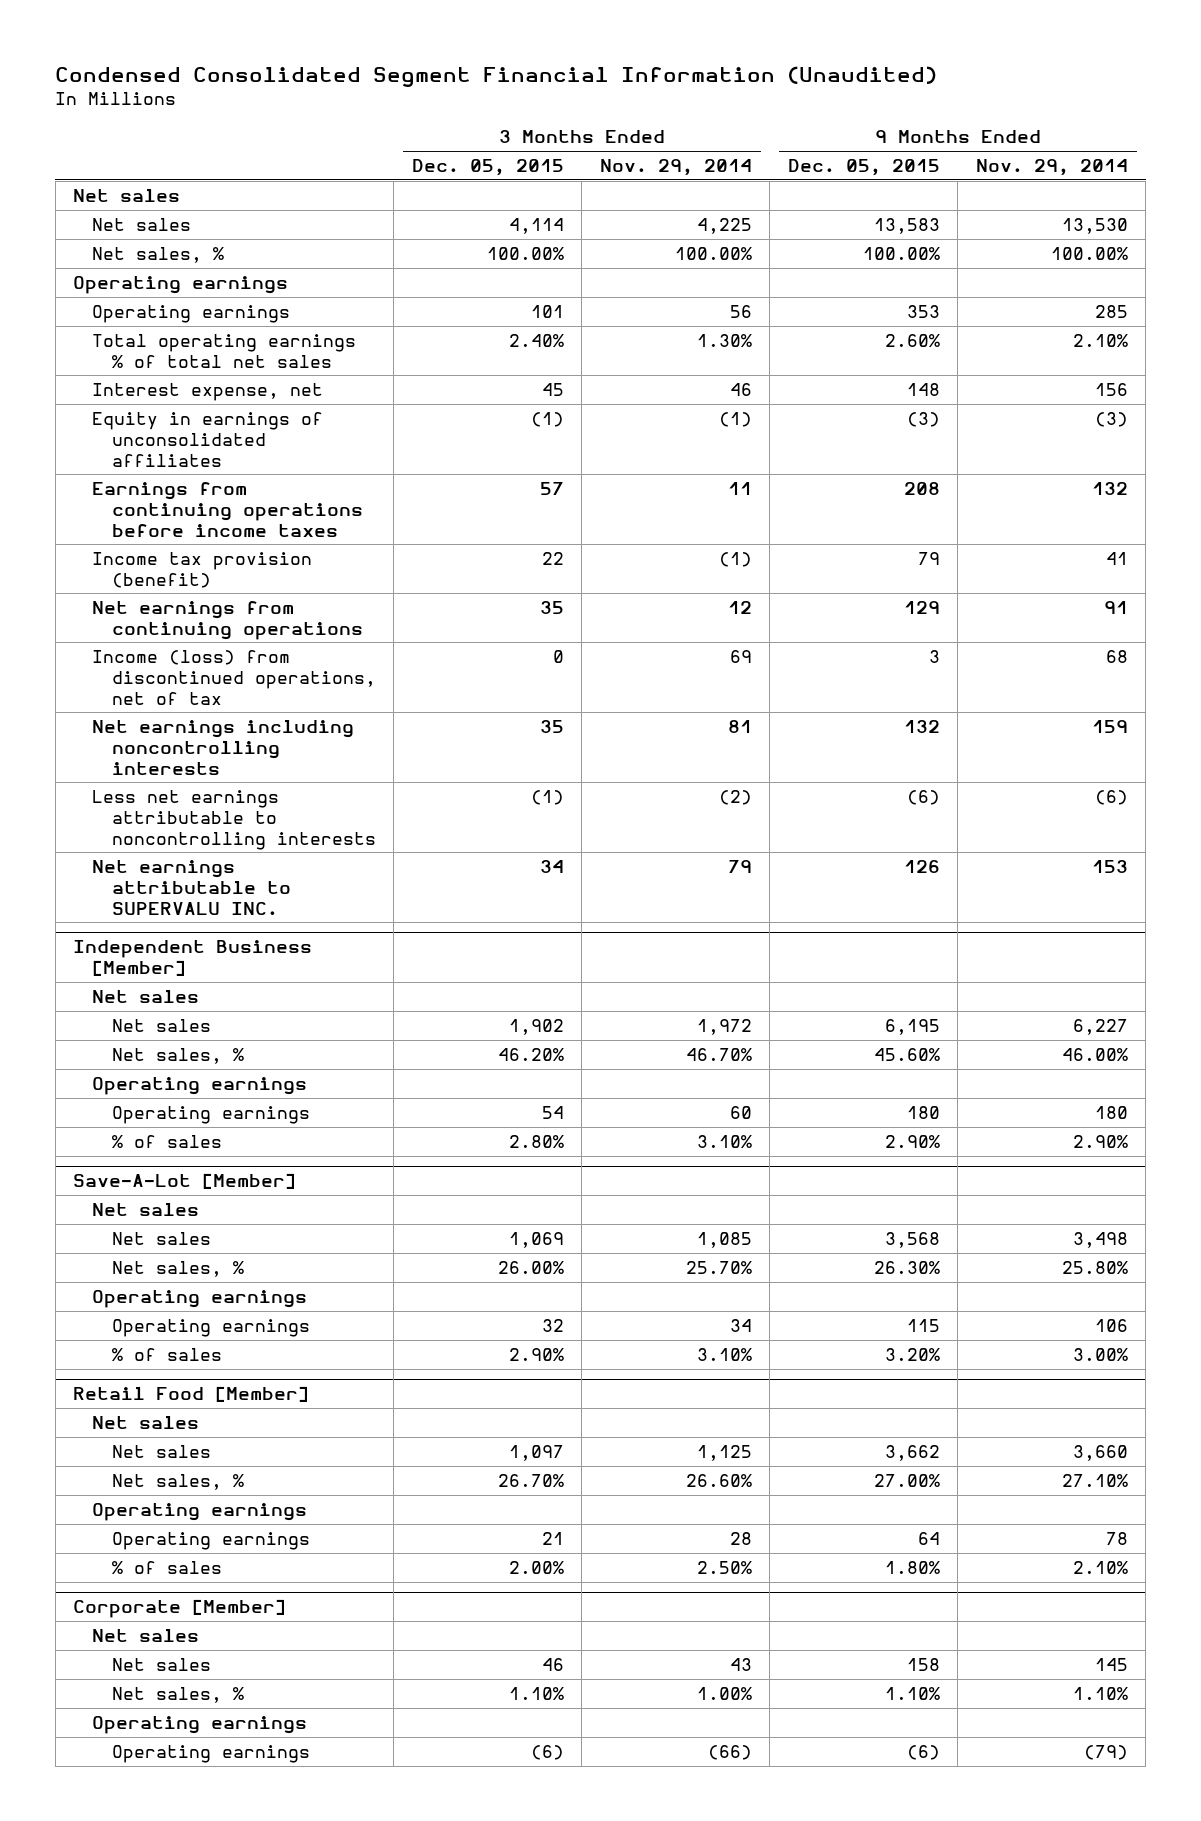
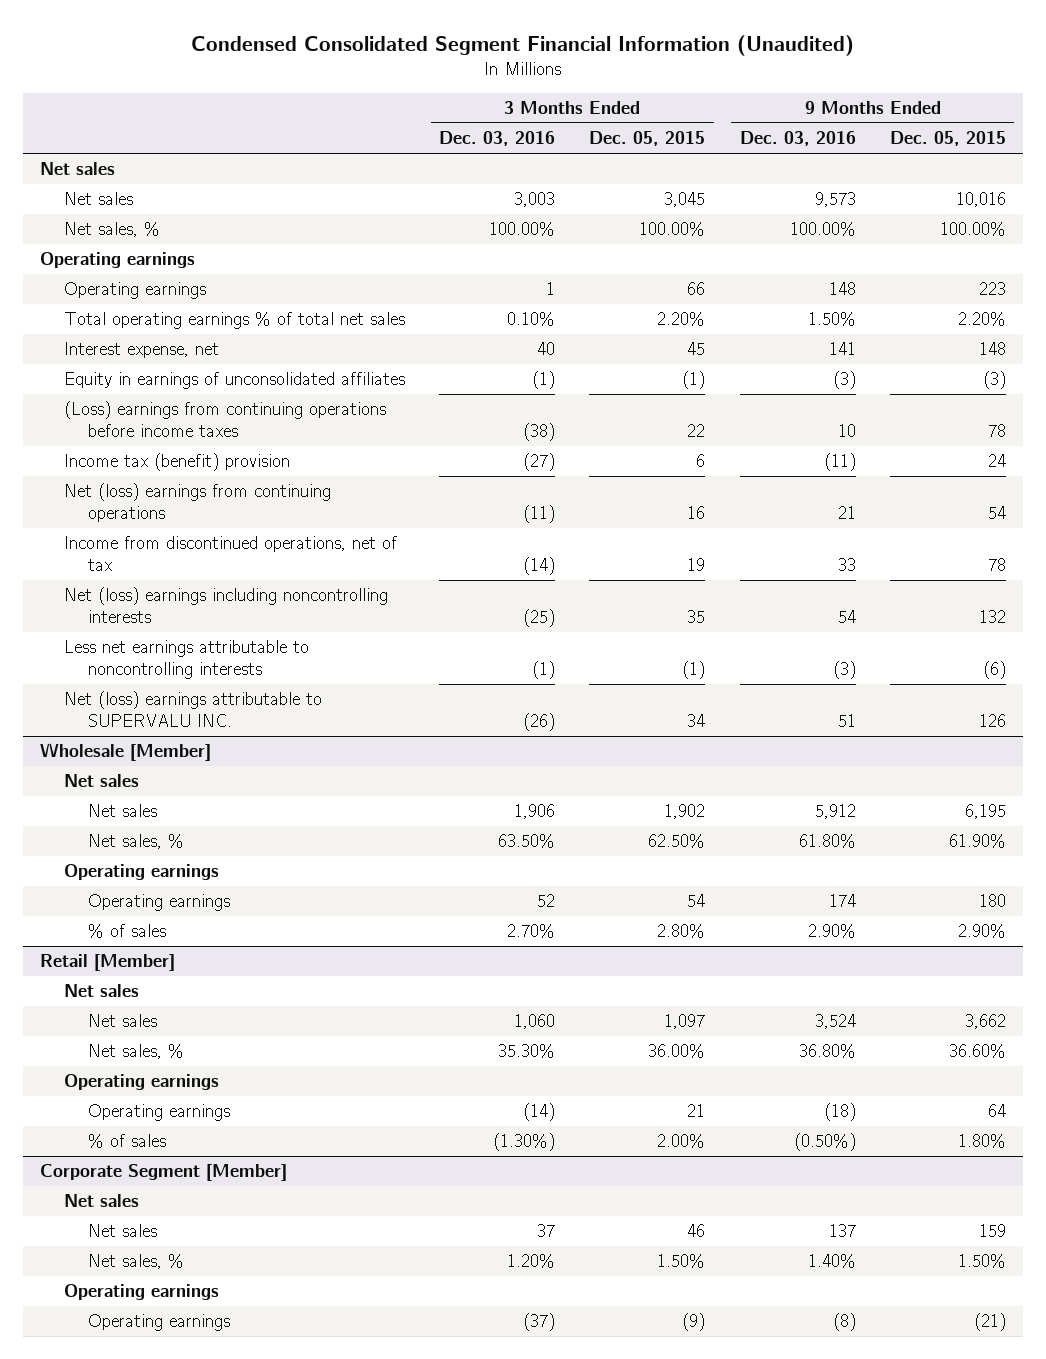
- | 3 Months Ended Dec. 05, 2015 | 3 Months Ended Nov. 29, 2014 | 9 Months Ended Dec. 05, 2015 | 9 Months Ended Nov. 29, 2014
+ | 3 Months Ended Dec. 03, 2016 | 3 Months Ended Dec. 05, 2015 | 9 Months Ended Dec. 03, 2016 | 9 Months Ended Dec. 05, 2015
- Net sales | 4,114 | 4,225 | 13,583 | 13,530
+ Net sales | 3,003 | 3,045 | 9,573 | 10,016
- Operating earnings | 101 | 56 | 353 | 285
- Total operating earnings % of total net sales | 2.40% | 1.30% | 2.60% | 2.10%
+ Operating earnings | 1 | 66 | 148 | 223
+ Total operating earnings % of total net sales | 0.10% | 2.20% | 1.50% | 2.20%
- Earnings from continuing operations before income taxes | 57 | 11 | 208 | 132
- Income tax provision (benefit) | 22 | (1) | 79 | 41
- Net earnings from continuing operations | 35 | 12 | 129 | 91
- Income (loss) from discontinued operations, net of tax | 0 | 69 | 3 | 68
- Net earnings including noncontrolling interests | 35 | 81 | 132 | 159
+ (Loss) earnings from continuing operations before income taxes | (38) | 22 | 10 | 78
+ Income tax (benefit) provision | (27) | 6 | (11) | 24
+ Net (loss) earnings from continuing operations | (11) | 16 | 21 | 54
+ Income from discontinued operations, net of tax | (14) | 19 | 33 | 78
+ Net (loss) earnings including noncontrolling interests | (25) | 35 | 54 | 132
- Net earnings attributable to SUPERVALU INC. | 34 | 79 | 126 | 153
- Independent Business [Member]
+ Net (loss) earnings attributable to SUPERVALU INC. | (26) | 34 | 51 | 126
+ Wholesale [Member]
- Net sales, % | 46.20% | 46.70% | 45.60% | 46.00%
+ Net sales, % | 63.50% | 62.50% | 61.80% | 61.90%
- Save-A-Lot [Member]
- Net sales
- Net sales | 1,069 | 1,085 | 3,568 | 3,498
- Net sales, % | 26.00% | 25.70% | 26.30% | 25.80%
- Operating earnings
- Operating earnings | 32 | 34 | 115 | 106
- % of sales | 2.90% | 3.10% | 3.20% | 3.00%
- Retail Food [Member]
+ Retail [Member]
- Net sales, % | 26.70% | 26.60% | 27.00% | 27.10%
+ Net sales, % | 35.30% | 36.00% | 36.80% | 36.60%
- Corporate [Member]
+ Corporate Segment [Member]
- Net sales | 46 | 43 | 158 | 145
- Net sales, % | 1.10% | 1.00% | 1.10% | 1.10%
+ Net sales | 37 | 46 | 137 | 159
+ Net sales, % | 1.20% | 1.50% | 1.40% | 1.50%
- Operating earnings | (6) | (66) | (6) | (79)
+ Operating earnings | (37) | (9) | (8) | (21)

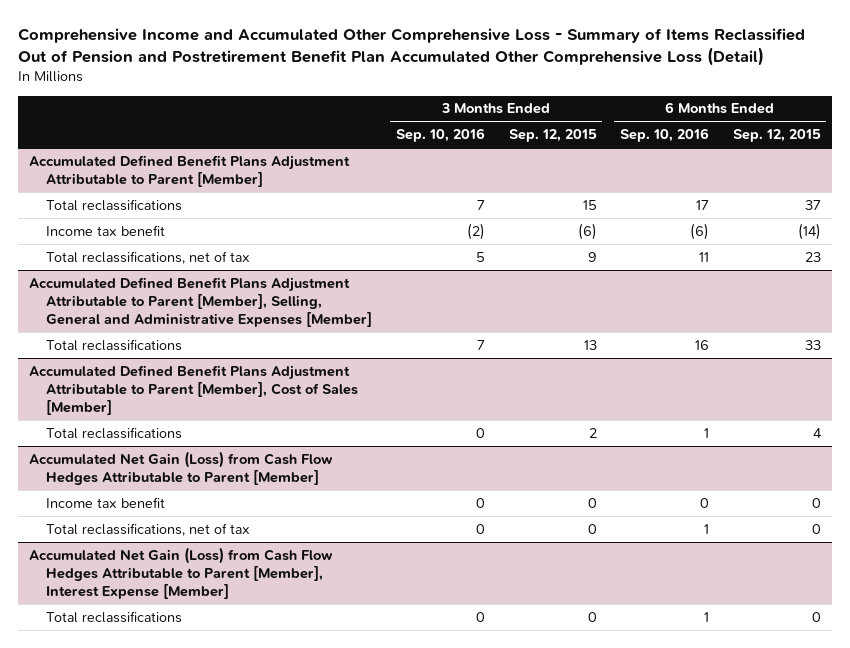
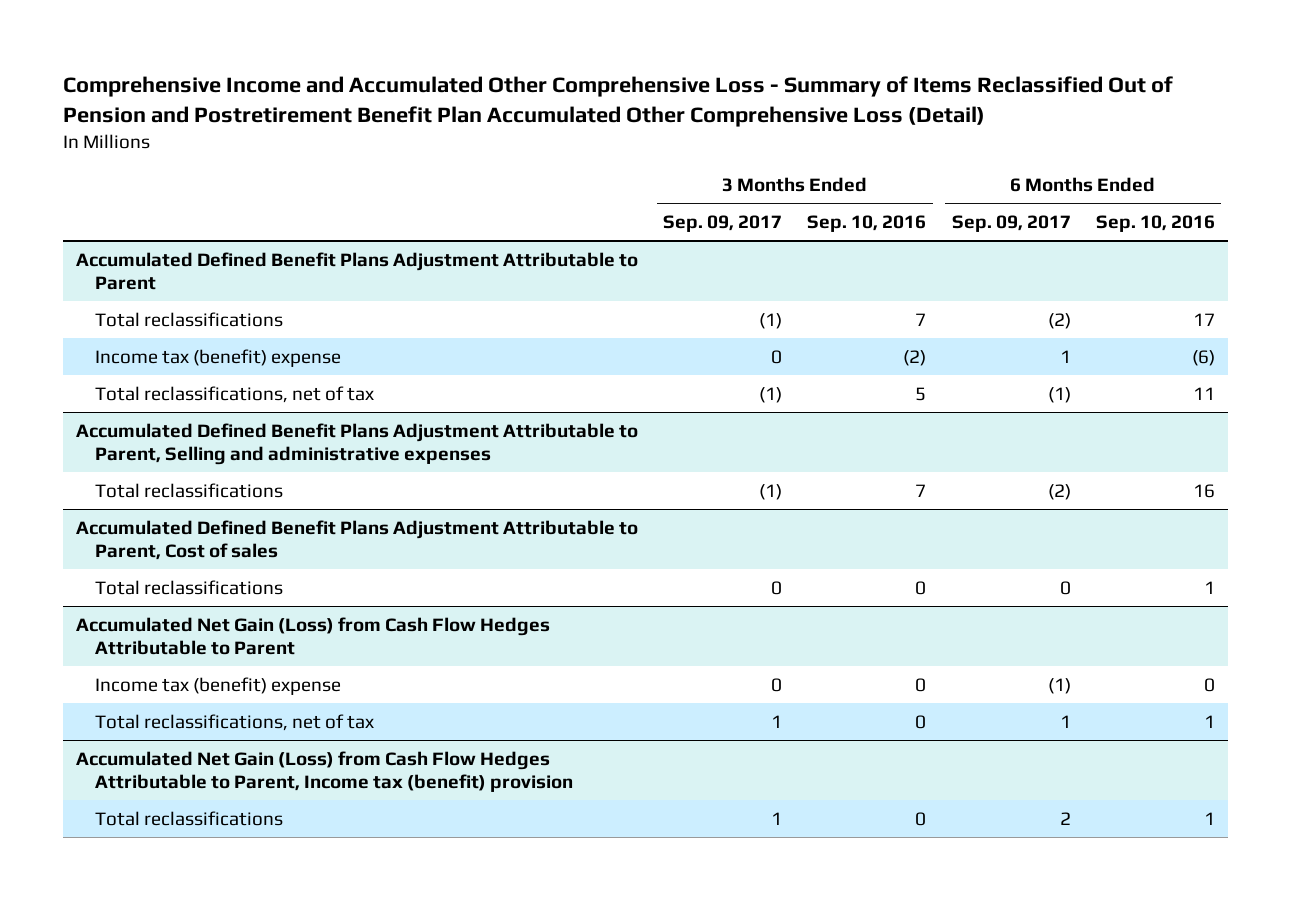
- | 3 Months Ended Sep. 10, 2016 | 3 Months Ended Sep. 12, 2015 | 6 Months Ended Sep. 10, 2016 | 6 Months Ended Sep. 12, 2015
+ | 3 Months Ended Sep. 09, 2017 | 3 Months Ended Sep. 10, 2016 | 6 Months Ended Sep. 09, 2017 | 6 Months Ended Sep. 10, 2016
- Accumulated Defined Benefit Plans Adjustment Attributable to Parent [Member]
+ Accumulated Defined Benefit Plans Adjustment Attributable to Parent
- Income tax benefit | (2) | (6) | (6) | (14)
+ Income tax (benefit) expense | 0 | (2) | 1 | (6)
- Accumulated Defined Benefit Plans Adjustment Attributable to Parent [Member], Selling, General and Administrative Expenses [Member]
+ Accumulated Defined Benefit Plans Adjustment Attributable to Parent, Selling and administrative expenses
- Accumulated Defined Benefit Plans Adjustment Attributable to Parent [Member], Cost of Sales [Member]
+ Accumulated Defined Benefit Plans Adjustment Attributable to Parent, Cost of sales
- Accumulated Net Gain (Loss) from Cash Flow Hedges Attributable to Parent [Member]
- Income tax benefit | 0 | 0 | 0 | 0
+ Accumulated Net Gain (Loss) from Cash Flow Hedges Attributable to Parent
+ Income tax (benefit) expense | 0 | 0 | (1) | 0
- Accumulated Net Gain (Loss) from Cash Flow Hedges Attributable to Parent [Member], Interest Expense [Member]
+ Accumulated Net Gain (Loss) from Cash Flow Hedges Attributable to Parent, Income tax (benefit) provision

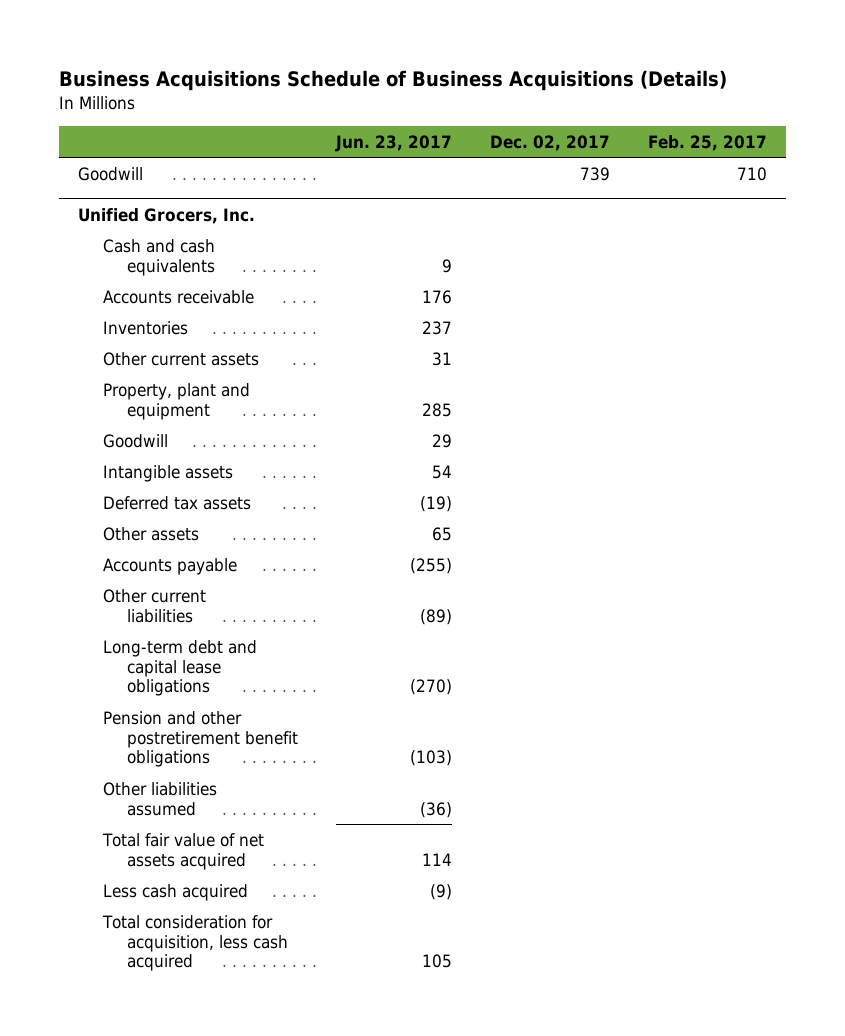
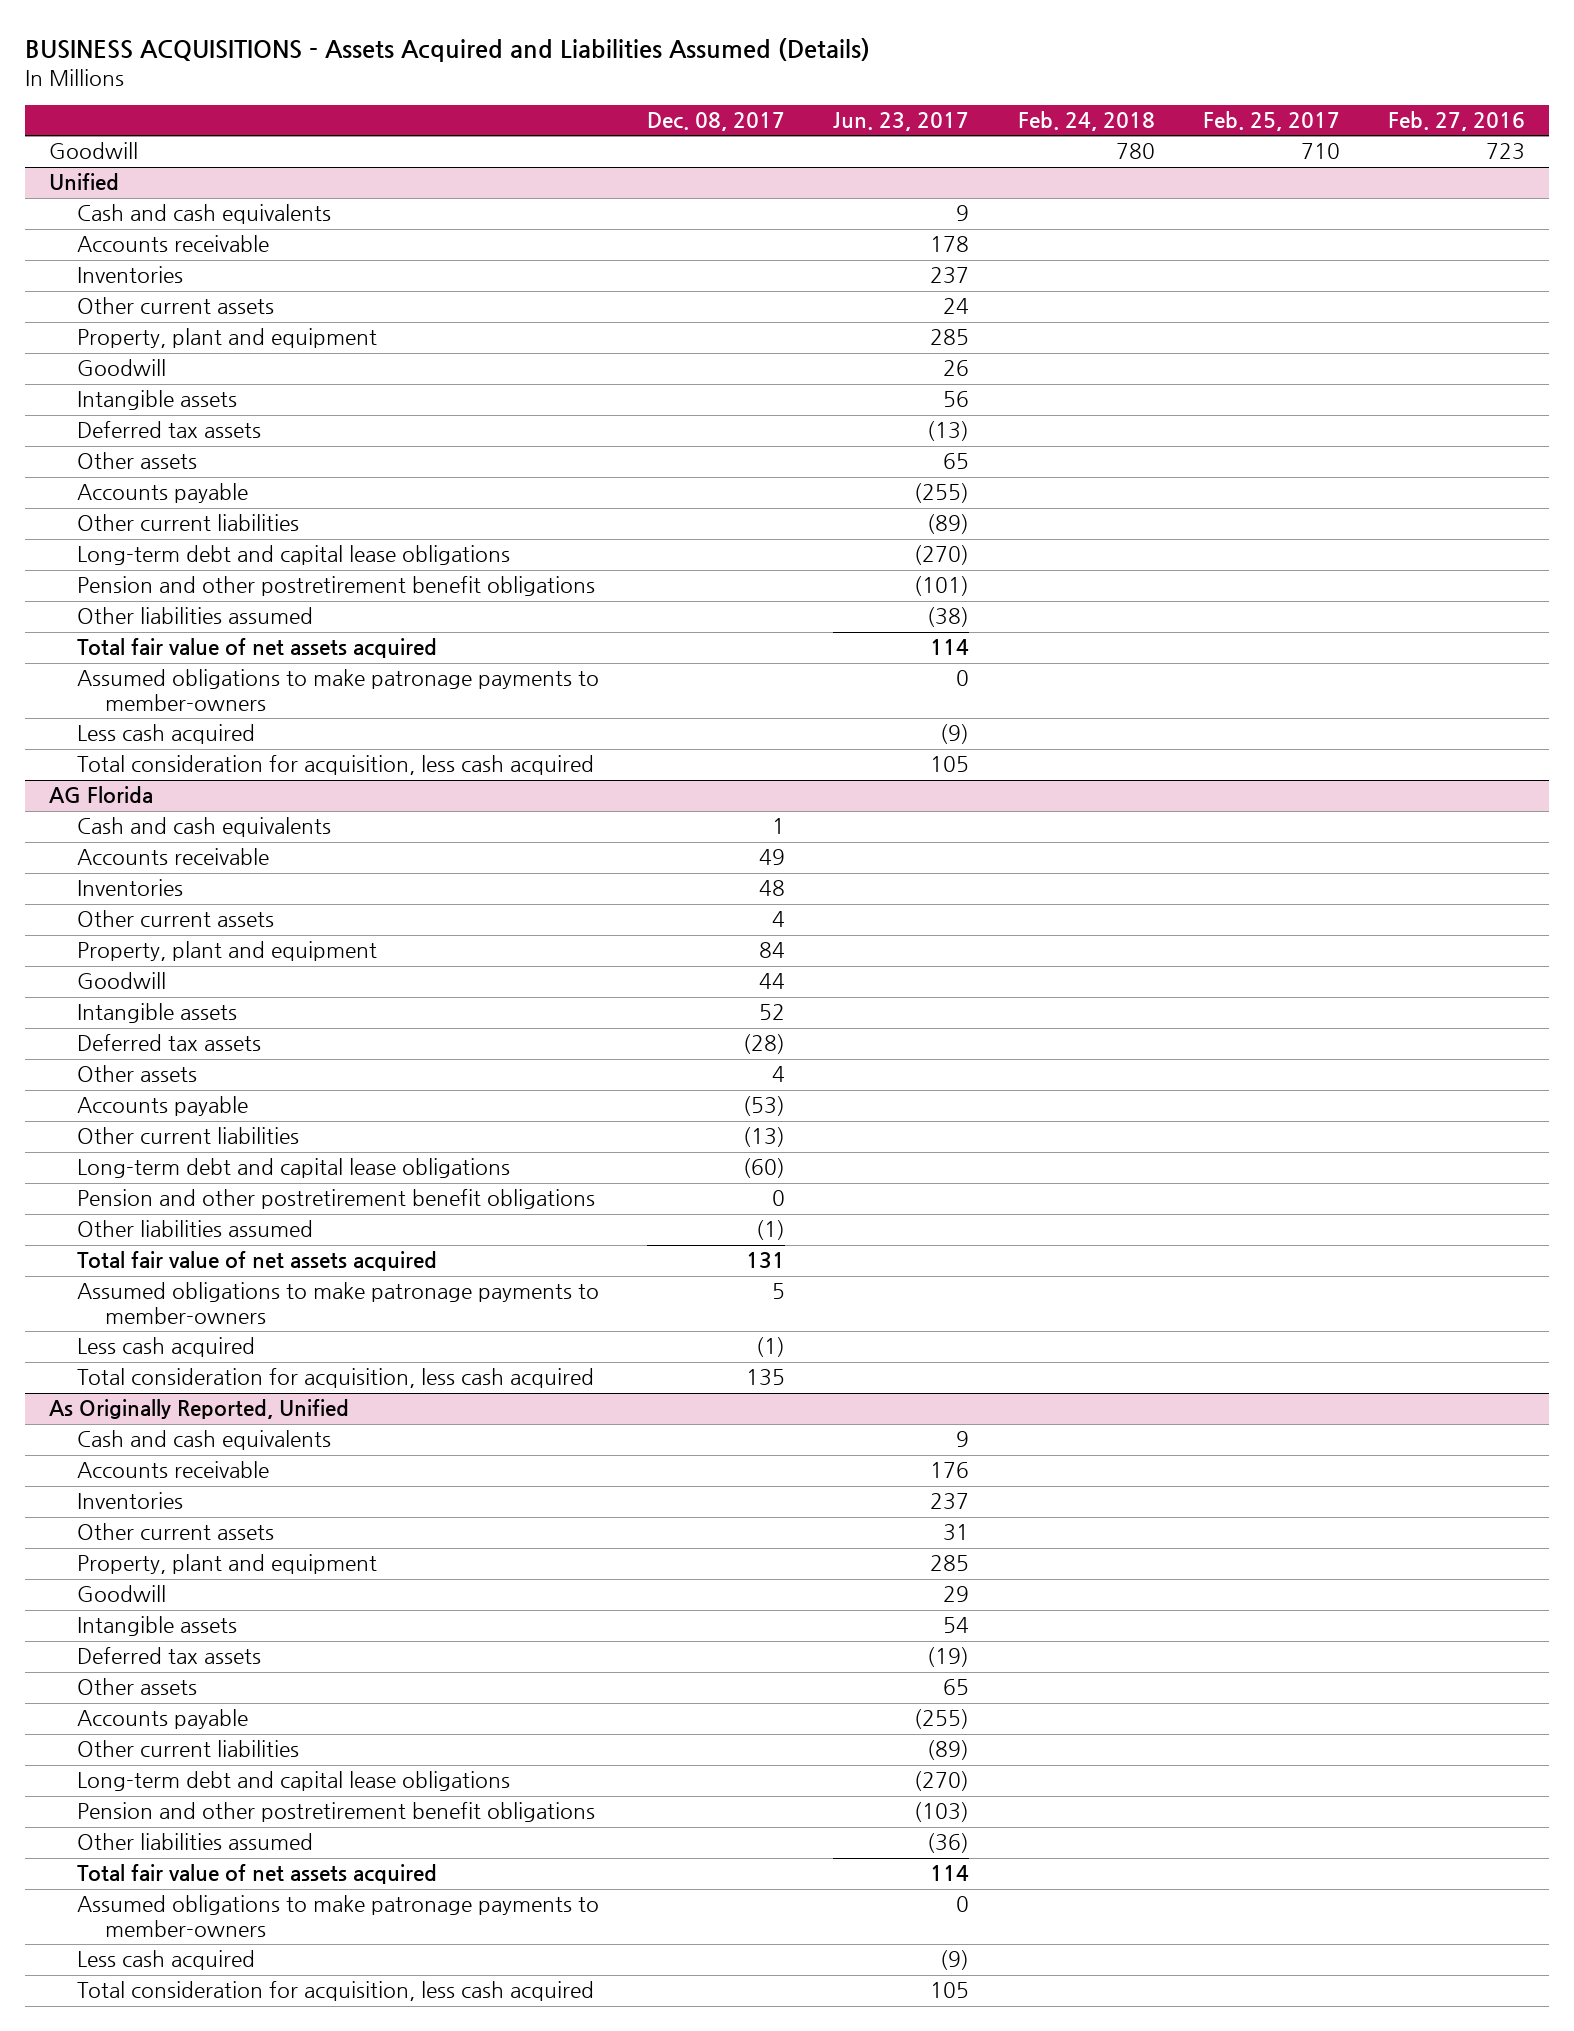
- Business Acquisitions Schedule of Business Acquisitions (Details)
+ BUSINESS ACQUISITIONS - Assets Acquired and Liabilities Assumed (Details)
- | Jun. 23, 2017 | Dec. 02, 2017 | Feb. 25, 2017
+ | Dec. 08, 2017 | Jun. 23, 2017 | Feb. 24, 2018 | Feb. 25, 2017 | Feb. 27, 2016
- Unified Grocers, Inc.
+ Unified
+ Accounts receivable | | 178 | | |
+ Inventories | | 237 | | |
+ Other current assets | | 24 | | |
+ Property, plant and equipment | | 285 | | |
+ Goodwill | | 26 | | |
+ Intangible assets | | 56 | | |
+ Deferred tax assets | | (13) | | |
+ Other assets | | 65 | | |
+ Accounts payable | | (255) | | |
+ Other current liabilities | | (89) | | |
+ Long-term debt and capital lease obligations | | (270) | | |
+ Pension and other postretirement benefit obligations | | (101) | | |
+ Other liabilities assumed | | (38) | | |
+ Total fair value of net assets acquired | | 114 | | |
+ Assumed obligations to make patronage payments to member-owners | | 0 | | |
+ Less cash acquired | | (9) | | |
+ Total consideration for acquisition, less cash acquired | | 105 | | |
+ AG Florida
+ Cash and cash equivalents | 1 | | | |
+ Accounts receivable | 49 | | | |
+ Inventories | 48 | | | |
+ Other current assets | 4 | | | |
+ Property, plant and equipment | 84 | | | |
+ Goodwill | 44 | | | |
+ Intangible assets | 52 | | | |
+ Deferred tax assets | (28) | | | |
+ Other assets | 4 | | | |
+ Accounts payable | (53) | | | |
+ Other current liabilities | (13) | | | |
+ Long-term debt and capital lease obligations | (60) | | | |
+ Pension and other postretirement benefit obligations | 0 | | | |
+ Other liabilities assumed | (1) | | | |
+ Total fair value of net assets acquired | 131 | | | |
+ Assumed obligations to make patronage payments to member-owners | 5 | | | |
+ Less cash acquired | (1) | | | |
+ Total consideration for acquisition, less cash acquired | 135 | | | |
+ As Originally Reported, Unified
+ Cash and cash equivalents | | 9 | | |
+ Assumed obligations to make patronage payments to member-owners | | 0 | | |

